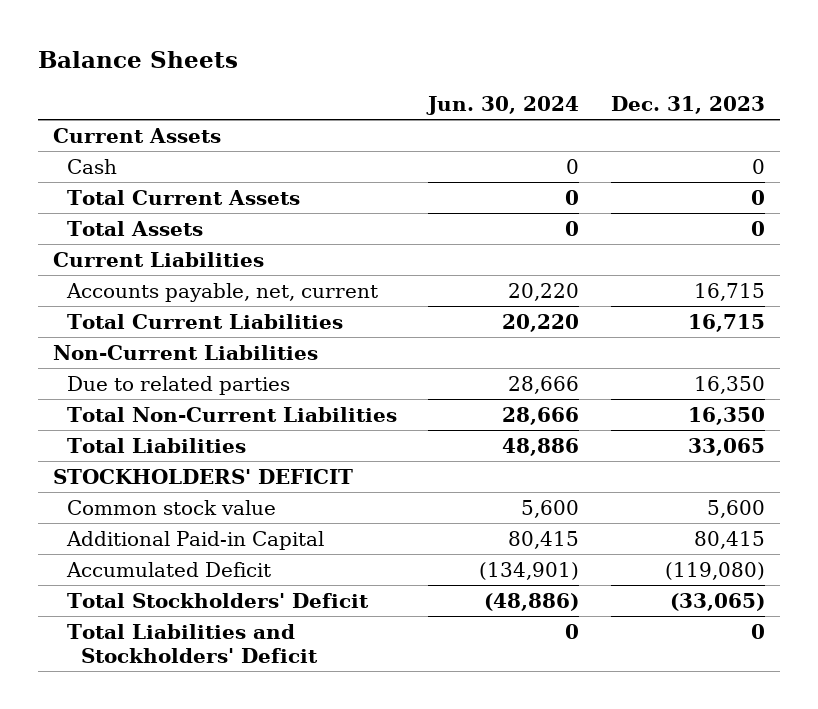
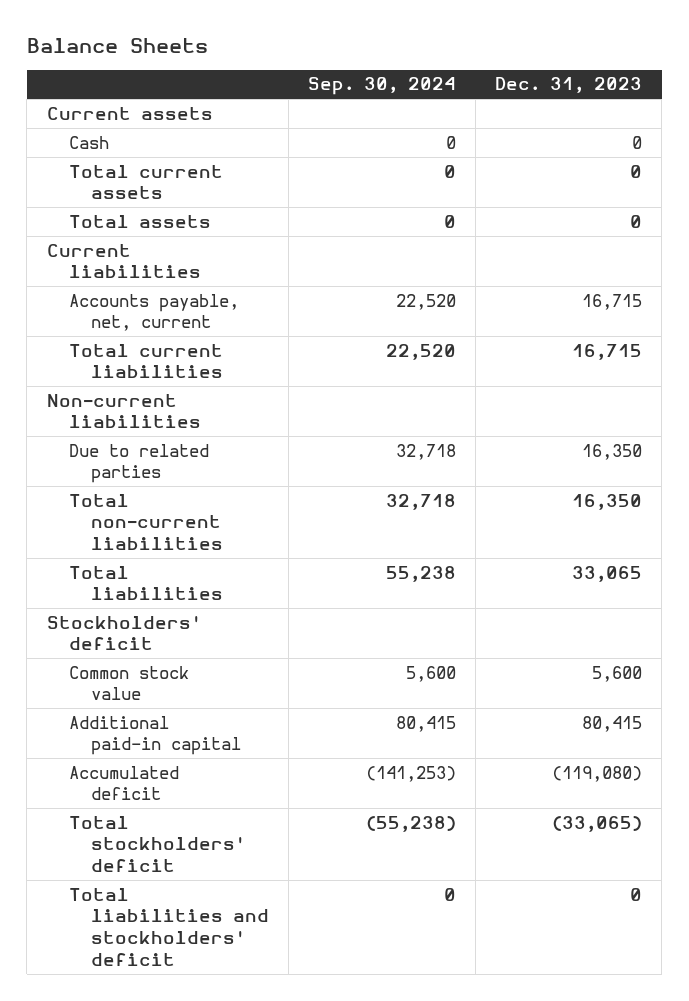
- | Jun. 30, 2024 | Dec. 31, 2023
+ | Sep. 30, 2024 | Dec. 31, 2023
- Current Assets
+ Current assets
- Total Current Assets | 0 | 0
- Total Assets | 0 | 0
- Current Liabilities
+ Total current assets | 0 | 0
+ Total assets | 0 | 0
+ Current liabilities
- Total Current Liabilities | 20,220 | 16,715
- Non-Current Liabilities
+ Total current liabilities | 22,520 | 16,715
+ Non-current liabilities
- Total Non-Current Liabilities | 28,666 | 16,350
- Total Liabilities | 48,886 | 33,065
- STOCKHOLDERS' DEFICIT
+ Total non-current liabilities | 32,718 | 16,350
+ Total liabilities | 55,238 | 33,065
+ Stockholders' deficit
- Additional Paid-in Capital | 80,415 | 80,415
- Accumulated Deficit | (134,901) | (119,080)
- Total Stockholders' Deficit | (48,886) | (33,065)
- Total Liabilities and Stockholders' Deficit | 0 | 0
+ Additional paid-in capital | 80,415 | 80,415
+ Accumulated deficit | (141,253) | (119,080)
+ Total stockholders' deficit | (55,238) | (33,065)
+ Total liabilities and stockholders' deficit | 0 | 0

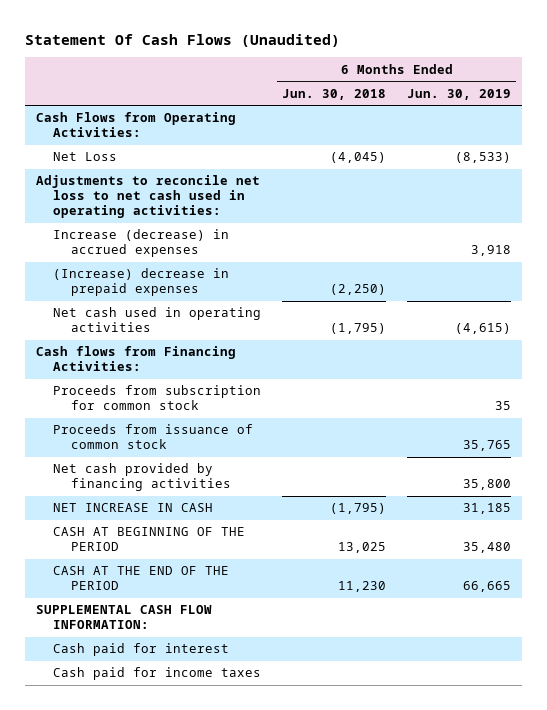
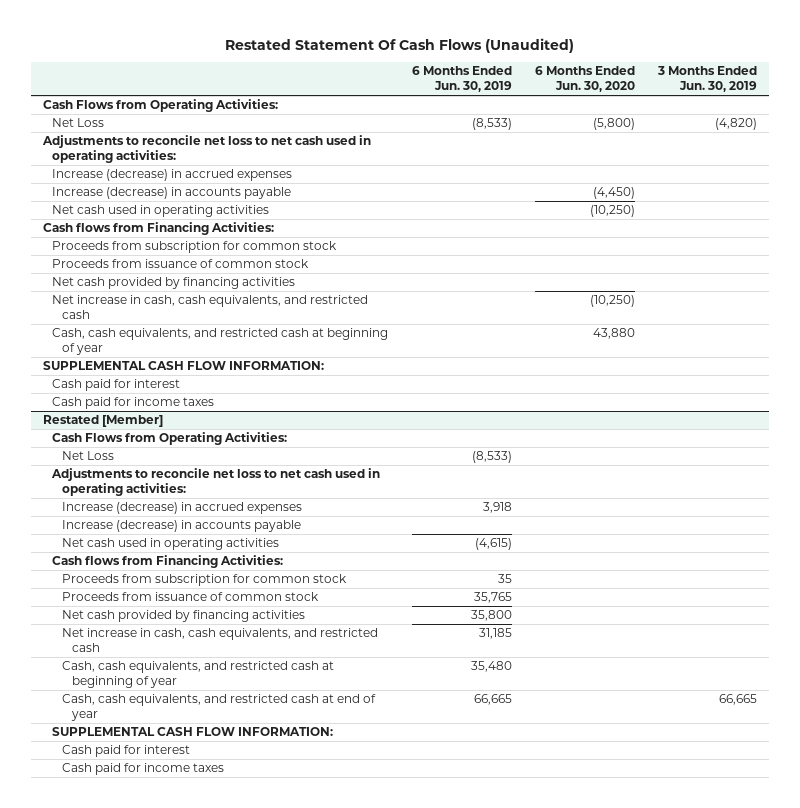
- Statement Of Cash Flows (Unaudited)
+ Restated Statement Of Cash Flows (Unaudited)
- | 6 Months Ended Jun. 30, 2018 | 6 Months Ended Jun. 30, 2019
+ | 6 Months Ended Jun. 30, 2019 | 6 Months Ended Jun. 30, 2020 | 3 Months Ended Jun. 30, 2019
+ Increase (decrease) in accrued expenses
+ Increase (decrease) in accounts payable | | (4,450) |
+ Net cash used in operating activities | | (10,250) |
+ Cash flows from Financing Activities:
+ Proceeds from subscription for common stock
+ Proceeds from issuance of common stock
+ Net cash provided by financing activities
+ Net increase in cash, cash equivalents, and restricted cash | | (10,250) |
+ Cash, cash equivalents, and restricted cash at beginning of year | | 43,880 |
+ SUPPLEMENTAL CASH FLOW INFORMATION:
+ Cash paid for interest
+ Cash paid for income taxes
+ Restated [Member]
+ Cash Flows from Operating Activities:
+ Net Loss | (8,533) | |
+ Adjustments to reconcile net loss to net cash used in operating activities:
- (Increase) decrease in prepaid expenses | (2,250) |
+ Increase (decrease) in accounts payable
- NET INCREASE IN CASH | (1,795) | 31,185
- CASH AT BEGINNING OF THE PERIOD | 13,025 | 35,480
- CASH AT THE END OF THE PERIOD | 11,230 | 66,665
+ Net increase in cash, cash equivalents, and restricted cash | 31,185 | |
+ Cash, cash equivalents, and restricted cash at beginning of year | 35,480 | |
+ Cash, cash equivalents, and restricted cash at end of year | 66,665 | | 66,665

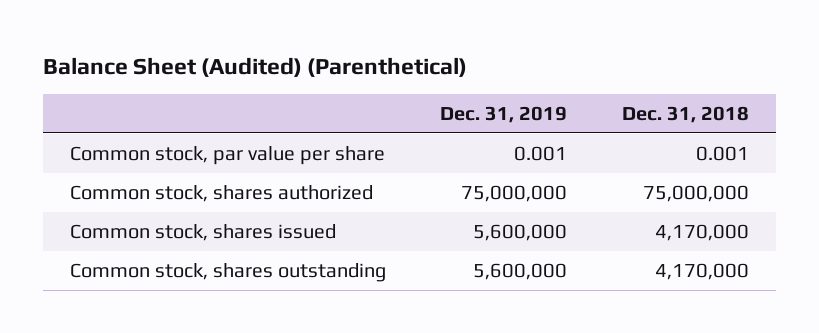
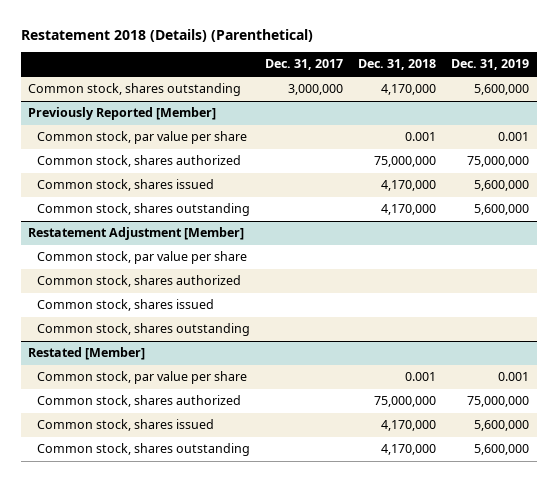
- Balance Sheet (Audited) (Parenthetical)
+ Restatement 2018 (Details) (Parenthetical)
- | Dec. 31, 2019 | Dec. 31, 2018
+ | Dec. 31, 2017 | Dec. 31, 2018 | Dec. 31, 2019
+ Common stock, shares outstanding | 3,000,000 | 4,170,000 | 5,600,000
+ Previously Reported [Member]
+ Restatement Adjustment [Member]
+ Common stock, par value per share
+ Common stock, shares authorized
+ Common stock, shares issued
+ Common stock, shares outstanding
+ Restated [Member]
+ Common stock, par value per share | | 0.001 | 0.001
+ Common stock, shares authorized | | 75,000,000 | 75,000,000
+ Common stock, shares issued | | 4,170,000 | 5,600,000
+ Common stock, shares outstanding | | 4,170,000 | 5,600,000

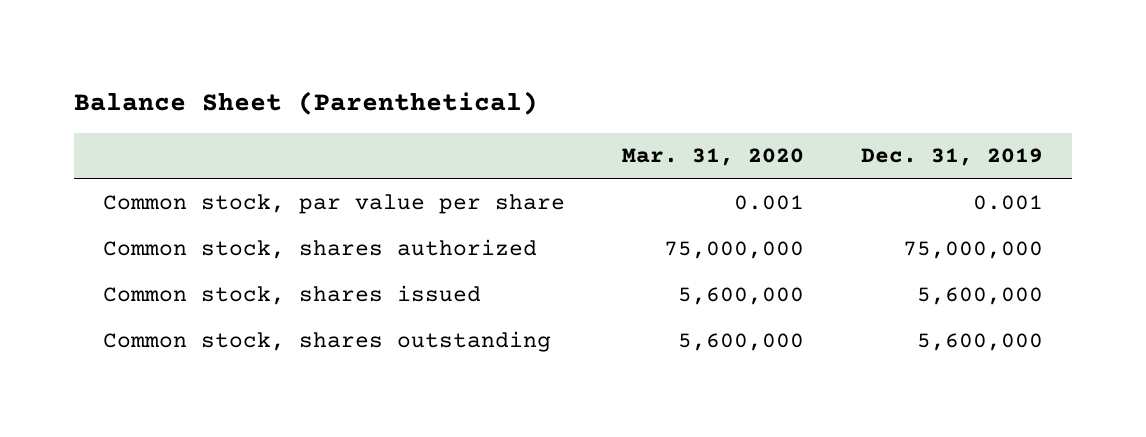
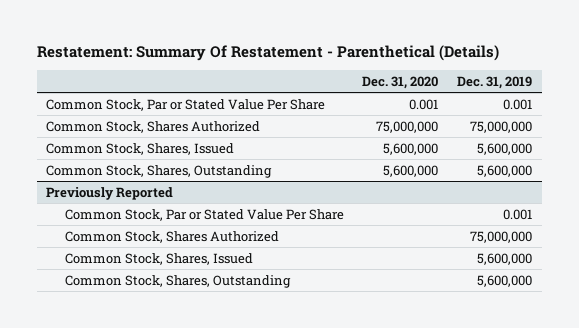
- Balance Sheet (Parenthetical)
+ Restatement: Summary Of Restatement - Parenthetical (Details)
- | Mar. 31, 2020 | Dec. 31, 2019
+ | Dec. 31, 2020 | Dec. 31, 2019
- Common stock, par value per share | 0.001 | 0.001
- Common stock, shares authorized | 75,000,000 | 75,000,000
- Common stock, shares issued | 5,600,000 | 5,600,000
- Common stock, shares outstanding | 5,600,000 | 5,600,000
+ Common Stock, Par or Stated Value Per Share | 0.001 | 0.001
+ Common Stock, Shares Authorized | 75,000,000 | 75,000,000
+ Common Stock, Shares, Issued | 5,600,000 | 5,600,000
+ Common Stock, Shares, Outstanding | 5,600,000 | 5,600,000
+ Previously Reported
+ Common Stock, Par or Stated Value Per Share | | 0.001
+ Common Stock, Shares Authorized | | 75,000,000
+ Common Stock, Shares, Issued | | 5,600,000
+ Common Stock, Shares, Outstanding | | 5,600,000

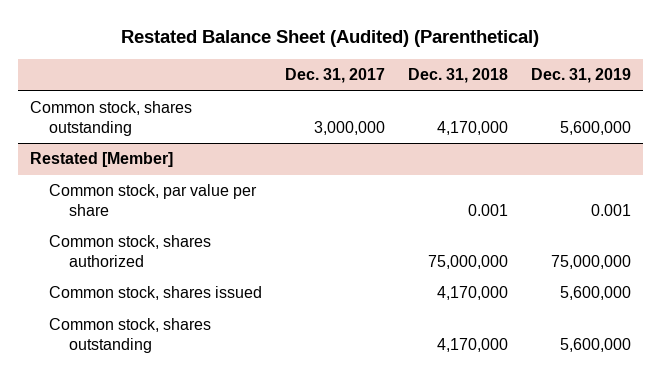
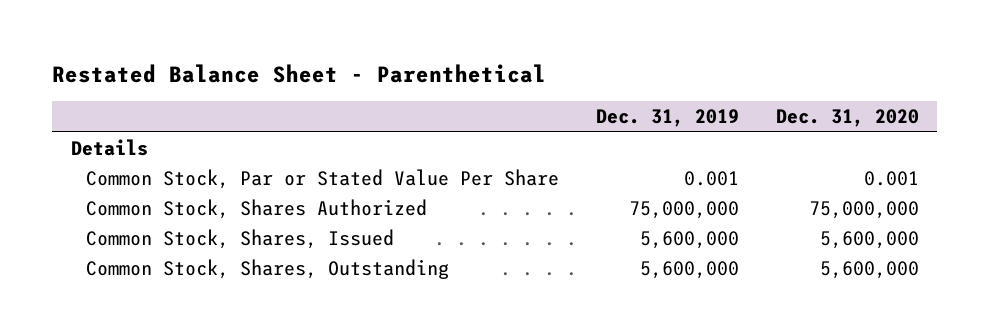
- Restated Balance Sheet (Audited) (Parenthetical)
+ Restated Balance Sheet - Parenthetical
- | Dec. 31, 2017 | Dec. 31, 2018 | Dec. 31, 2019
+ | Dec. 31, 2019 | Dec. 31, 2020
- Common stock, shares outstanding | 3,000,000 | 4,170,000 | 5,600,000
- Restated [Member]
- Common stock, par value per share | | 0.001 | 0.001
- Common stock, shares authorized | | 75,000,000 | 75,000,000
- Common stock, shares issued | | 4,170,000 | 5,600,000
- Common stock, shares outstanding | | 4,170,000 | 5,600,000
+ Details
+ Common Stock, Par or Stated Value Per Share | 0.001 | 0.001
+ Common Stock, Shares Authorized | 75,000,000 | 75,000,000
+ Common Stock, Shares, Issued | 5,600,000 | 5,600,000
+ Common Stock, Shares, Outstanding | 5,600,000 | 5,600,000

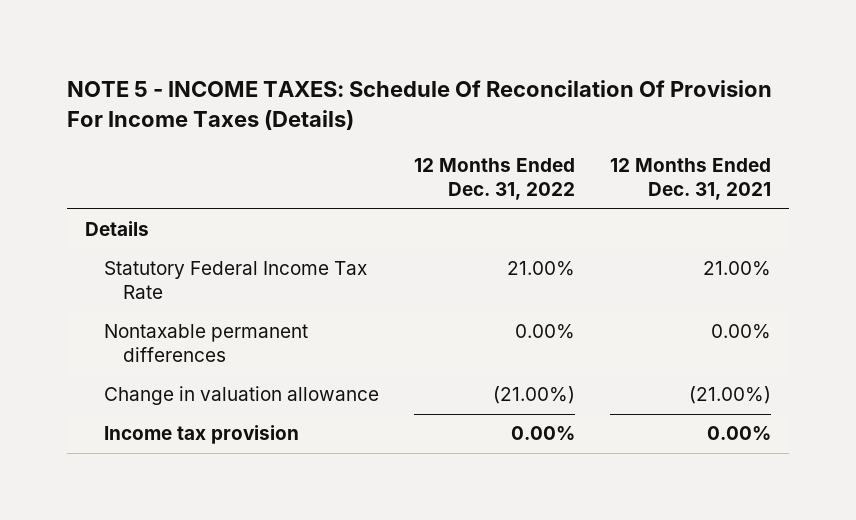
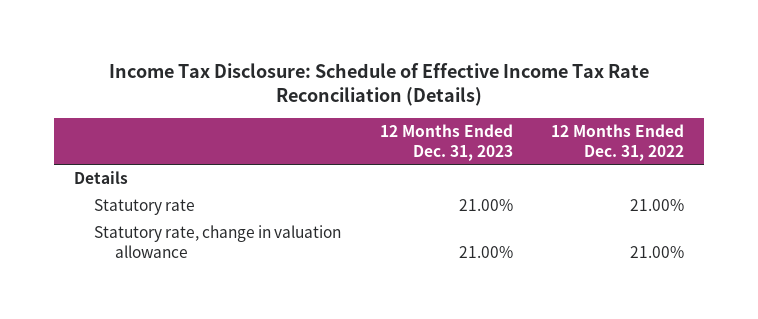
- NOTE 5 - INCOME TAXES: Schedule Of Reconcilation Of Provision For Income Taxes (Details)
+ Income Tax Disclosure: Schedule of Effective Income Tax Rate Reconciliation (Details)
- | 12 Months Ended Dec. 31, 2022 | 12 Months Ended Dec. 31, 2021
+ | 12 Months Ended Dec. 31, 2023 | 12 Months Ended Dec. 31, 2022
- Statutory Federal Income Tax Rate | 21.00% | 21.00%
- Nontaxable permanent differences | 0.00% | 0.00%
- Change in valuation allowance | (21.00%) | (21.00%)
- Income tax provision | 0.00% | 0.00%
+ Statutory rate | 21.00% | 21.00%
+ Statutory rate, change in valuation allowance | 21.00% | 21.00%

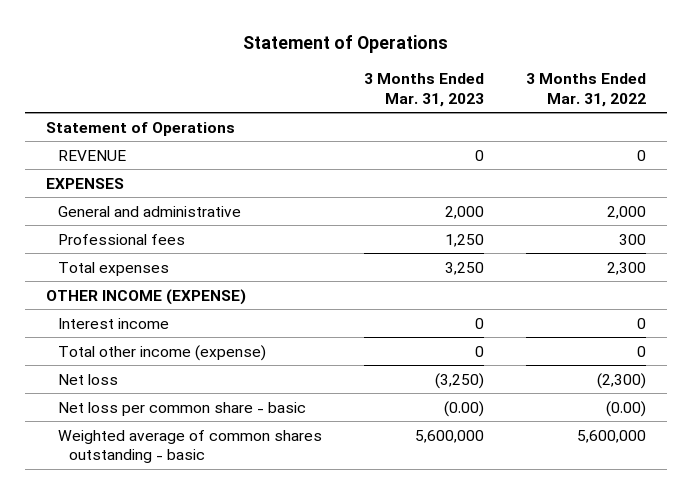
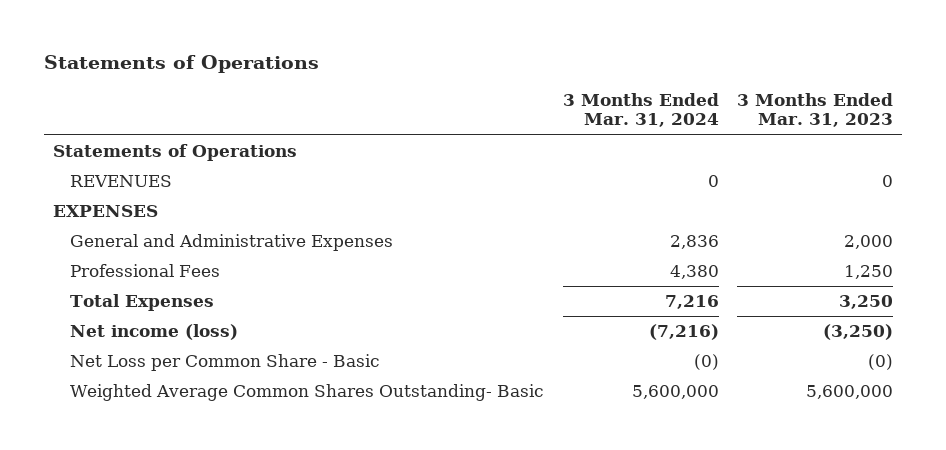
- Statement of Operations
+ Statements of Operations
- | 3 Months Ended Mar. 31, 2023 | 3 Months Ended Mar. 31, 2022
+ | 3 Months Ended Mar. 31, 2024 | 3 Months Ended Mar. 31, 2023
- Statement of Operations
- REVENUE | 0 | 0
+ Statements of Operations
+ REVENUES | 0 | 0
- General and administrative | 2,000 | 2,000
- Professional fees | 1,250 | 300
- Total expenses | 3,250 | 2,300
- OTHER INCOME (EXPENSE)
- Interest income | 0 | 0
- Total other income (expense) | 0 | 0
- Net loss | (3,250) | (2,300)
- Net loss per common share - basic | (0.00) | (0.00)
- Weighted average of common shares outstanding - basic | 5,600,000 | 5,600,000
+ General and Administrative Expenses | 2,836 | 2,000
+ Professional Fees | 4,380 | 1,250
+ Total Expenses | 7,216 | 3,250
+ Net income (loss) | (7,216) | (3,250)
+ Net Loss per Common Share - Basic | (0) | (0)
+ Weighted Average Common Shares Outstanding- Basic | 5,600,000 | 5,600,000

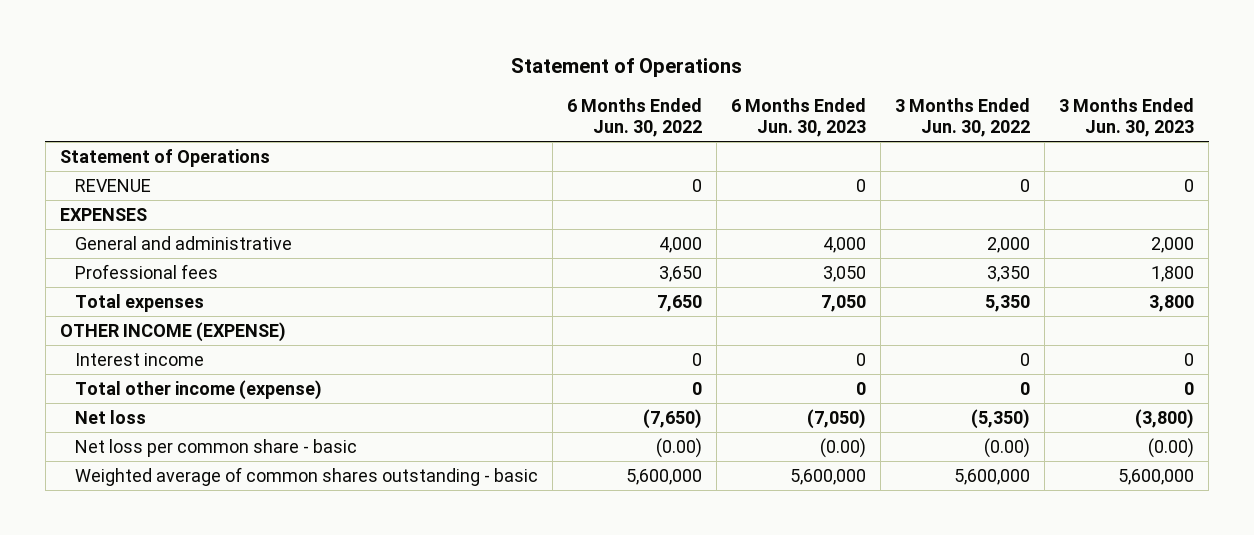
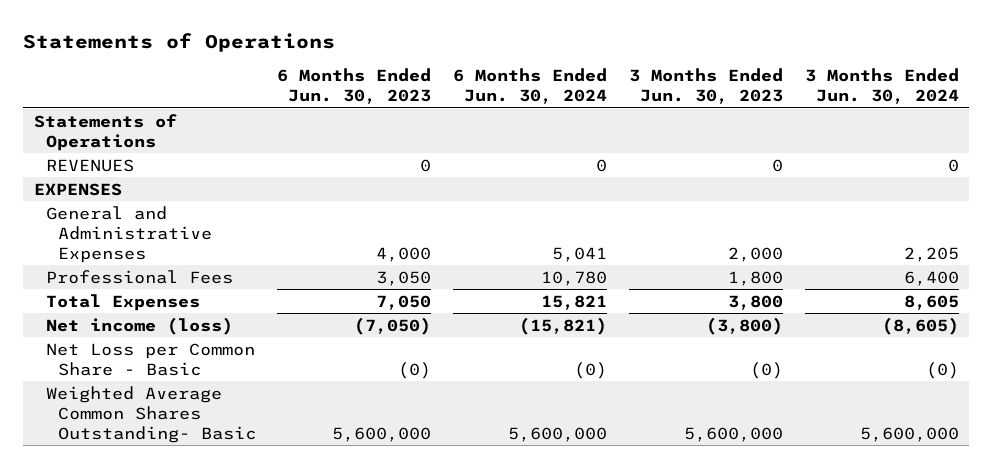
- Statement of Operations
+ Statements of Operations
- | 6 Months Ended Jun. 30, 2022 | 6 Months Ended Jun. 30, 2023 | 3 Months Ended Jun. 30, 2022 | 3 Months Ended Jun. 30, 2023
+ | 6 Months Ended Jun. 30, 2023 | 6 Months Ended Jun. 30, 2024 | 3 Months Ended Jun. 30, 2023 | 3 Months Ended Jun. 30, 2024
- Statement of Operations
- REVENUE | 0 | 0 | 0 | 0
+ Statements of Operations
+ REVENUES | 0 | 0 | 0 | 0
- General and administrative | 4,000 | 4,000 | 2,000 | 2,000
- Professional fees | 3,650 | 3,050 | 3,350 | 1,800
- Total expenses | 7,650 | 7,050 | 5,350 | 3,800
- OTHER INCOME (EXPENSE)
- Interest income | 0 | 0 | 0 | 0
- Total other income (expense) | 0 | 0 | 0 | 0
- Net loss | (7,650) | (7,050) | (5,350) | (3,800)
- Net loss per common share - basic | (0.00) | (0.00) | (0.00) | (0.00)
- Weighted average of common shares outstanding - basic | 5,600,000 | 5,600,000 | 5,600,000 | 5,600,000
+ General and Administrative Expenses | 4,000 | 5,041 | 2,000 | 2,205
+ Professional Fees | 3,050 | 10,780 | 1,800 | 6,400
+ Total Expenses | 7,050 | 15,821 | 3,800 | 8,605
+ Net income (loss) | (7,050) | (15,821) | (3,800) | (8,605)
+ Net Loss per Common Share - Basic | (0) | (0) | (0) | (0)
+ Weighted Average Common Shares Outstanding- Basic | 5,600,000 | 5,600,000 | 5,600,000 | 5,600,000

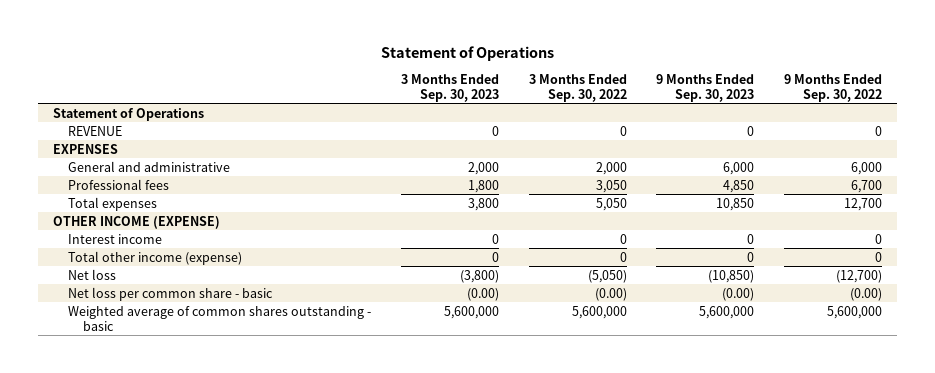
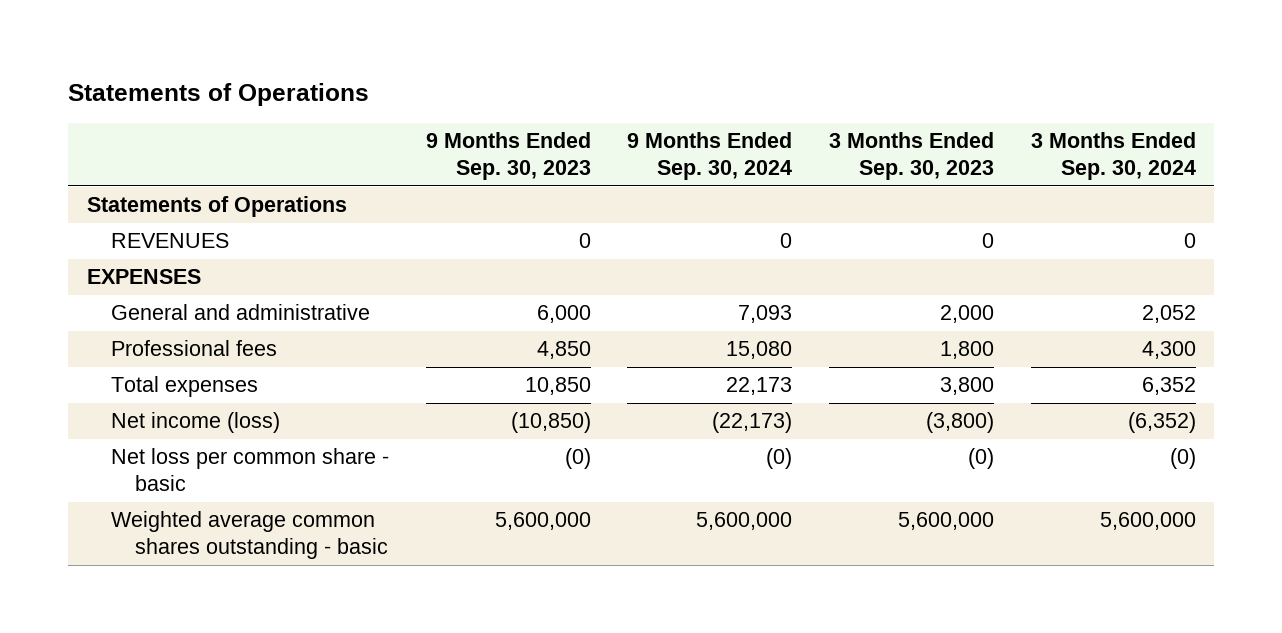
- Statement of Operations
+ Statements of Operations
- | 3 Months Ended Sep. 30, 2023 | 3 Months Ended Sep. 30, 2022 | 9 Months Ended Sep. 30, 2023 | 9 Months Ended Sep. 30, 2022
+ | 9 Months Ended Sep. 30, 2023 | 9 Months Ended Sep. 30, 2024 | 3 Months Ended Sep. 30, 2023 | 3 Months Ended Sep. 30, 2024
- Statement of Operations
- REVENUE | 0 | 0 | 0 | 0
+ Statements of Operations
+ REVENUES | 0 | 0 | 0 | 0
- OTHER INCOME (EXPENSE)
- Interest income | 0 | 0 | 0 | 0
- Total other income (expense) | 0 | 0 | 0 | 0
- Net loss | (3,800) | (5,050) | (10,850) | (12,700)
- Net loss per common share - basic | (0.00) | (0.00) | (0.00) | (0.00)
- Weighted average of common shares outstanding - basic | 5,600,000 | 5,600,000 | 5,600,000 | 5,600,000
+ Net income (loss) | (10,850) | (22,173) | (3,800) | (6,352)
+ Net loss per common share - basic | (0) | (0) | (0) | (0)
+ Weighted average common shares outstanding - basic | 5,600,000 | 5,600,000 | 5,600,000 | 5,600,000

